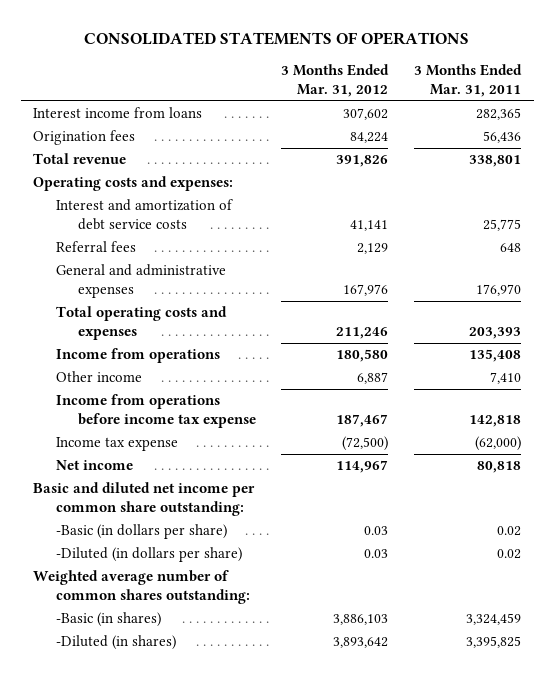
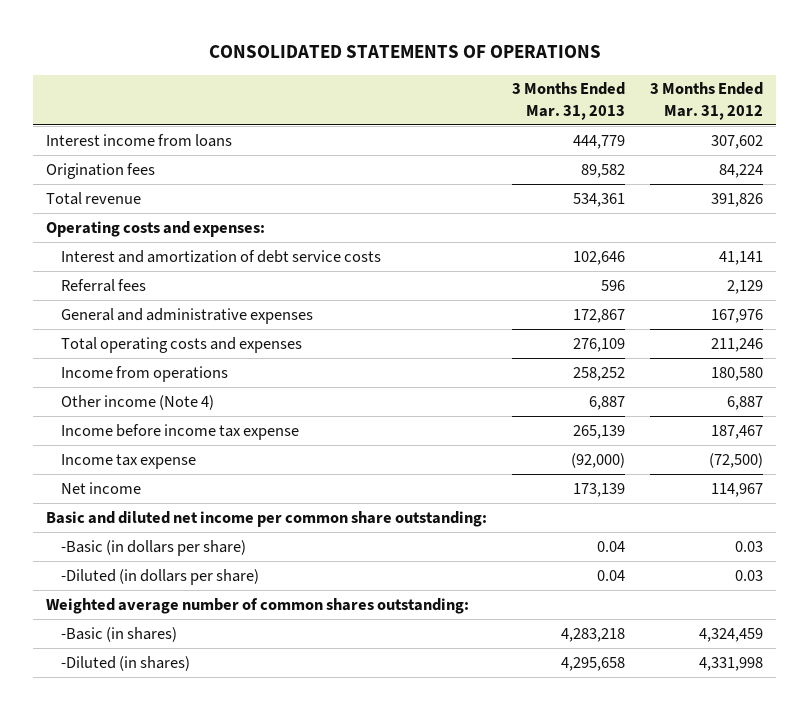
- | 3 Months Ended Mar. 31, 2012 | 3 Months Ended Mar. 31, 2011
+ | 3 Months Ended Mar. 31, 2013 | 3 Months Ended Mar. 31, 2012
- Other income | 6,887 | 7,410
- Income from operations before income tax expense | 187,467 | 142,818
+ Other income (Note 4) | 6,887 | 6,887
+ Income before income tax expense | 265,139 | 187,467
- -Basic (in shares) | 3,886,103 | 3,324,459
- -Diluted (in shares) | 3,893,642 | 3,395,825
+ -Basic (in shares) | 4,283,218 | 4,324,459
+ -Diluted (in shares) | 4,295,658 | 4,331,998

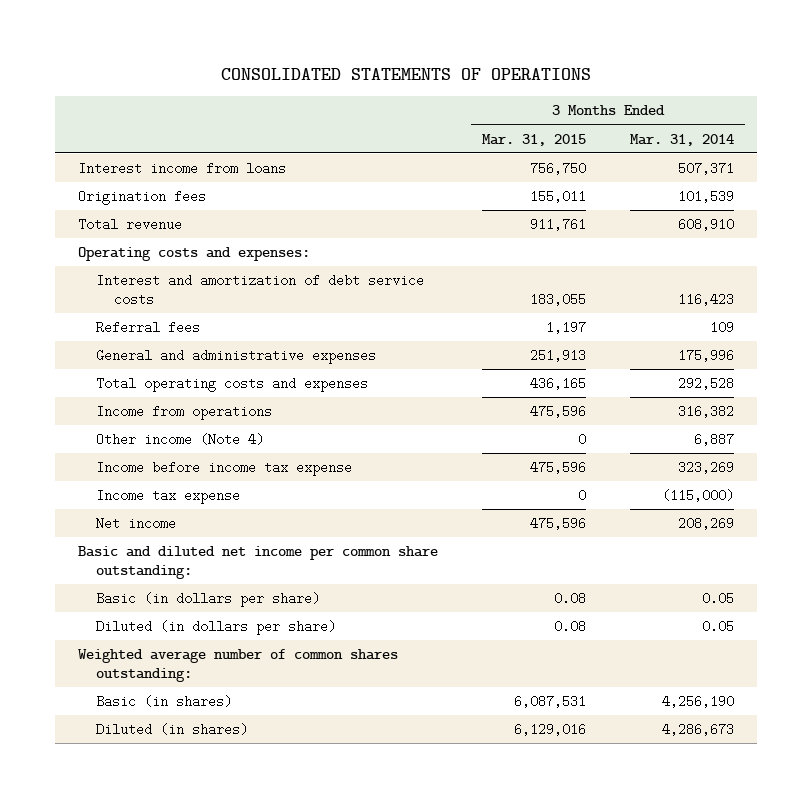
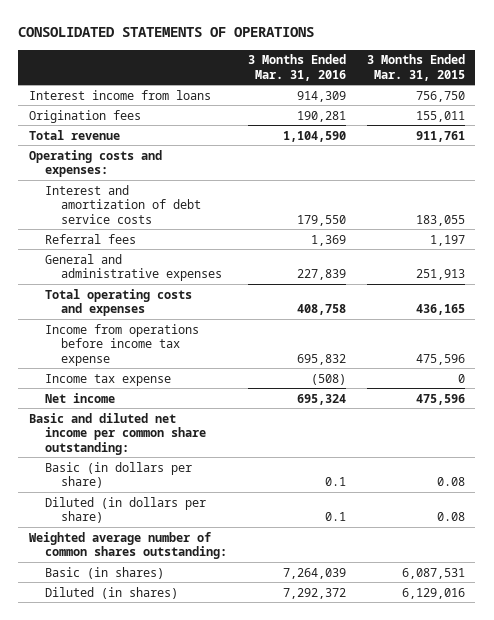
- | 3 Months Ended Mar. 31, 2015 | 3 Months Ended Mar. 31, 2014
+ | 3 Months Ended Mar. 31, 2016 | 3 Months Ended Mar. 31, 2015
- Income from operations | 475,596 | 316,382
- Other income (Note 4) | 0 | 6,887
- Income before income tax expense | 475,596 | 323,269
+ Income from operations before income tax expense | 695,832 | 475,596

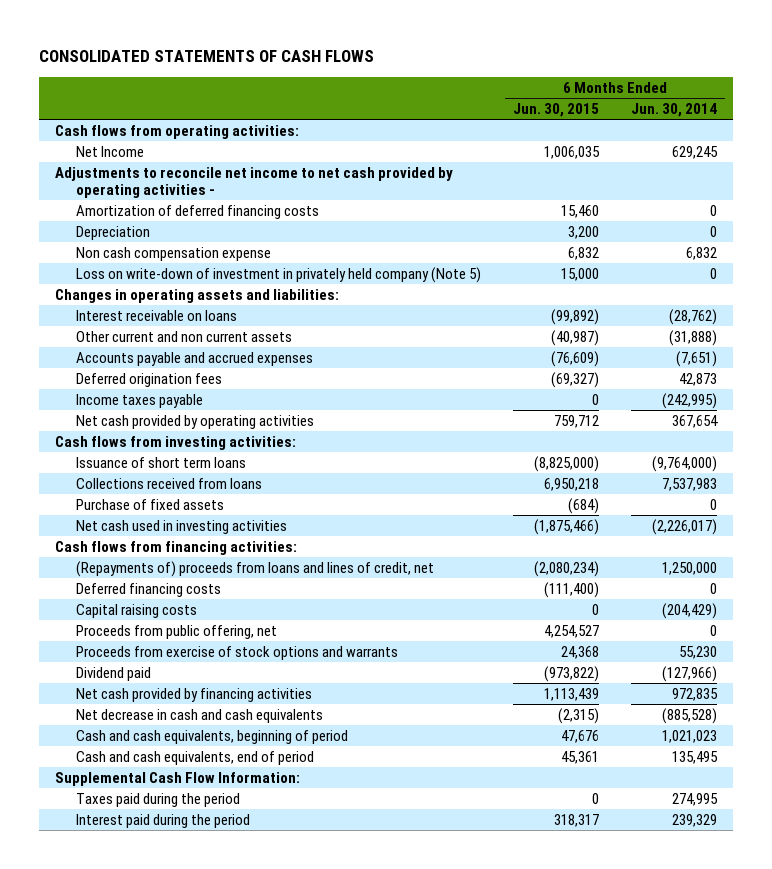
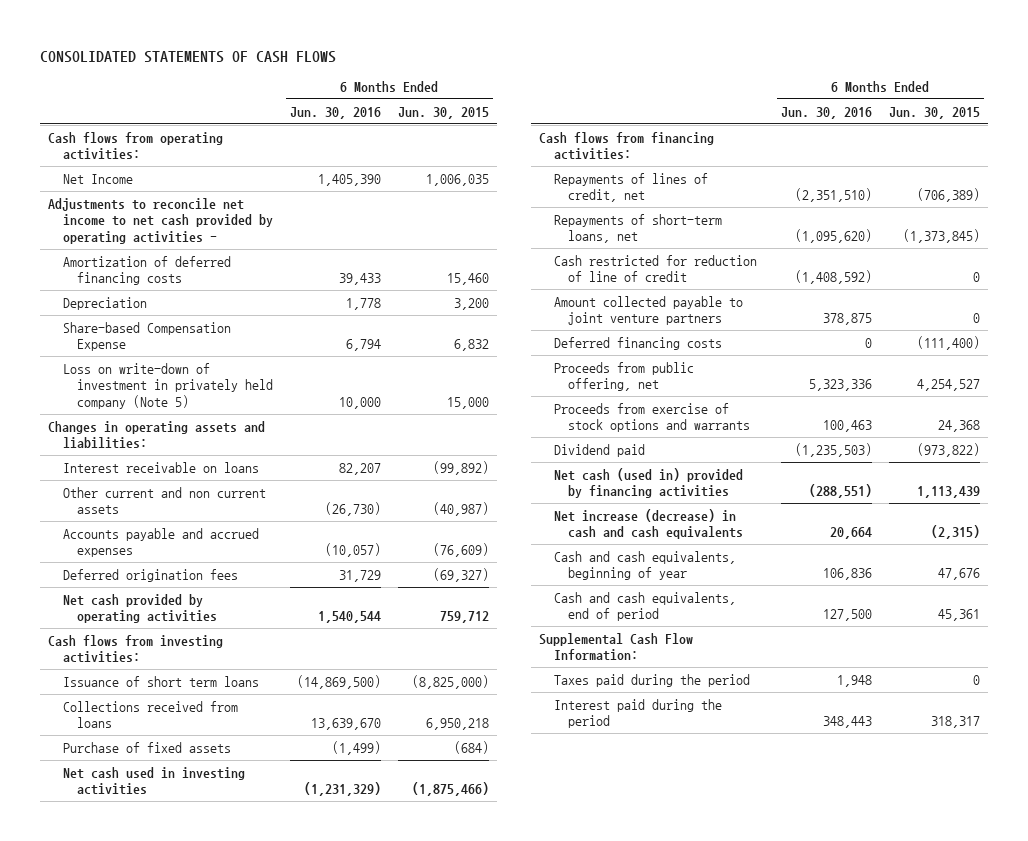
- | 6 Months Ended Jun. 30, 2015 | 6 Months Ended Jun. 30, 2014
+ | 6 Months Ended Jun. 30, 2016 | 6 Months Ended Jun. 30, 2015
- Non cash compensation expense | 6,832 | 6,832
+ Share-based Compensation Expense | 6,794 | 6,832
- Income taxes payable | 0 | (242,995)
- (Repayments of) proceeds from loans and lines of credit, net | (2,080,234) | 1,250,000
+ Repayments of lines of credit, net | (2,351,510) | (706,389)
+ Repayments of short-term loans, net | (1,095,620) | (1,373,845)
+ Cash restricted for reduction of line of credit | (1,408,592) | 0
+ Amount collected payable to joint venture partners | 378,875 | 0
- Capital raising costs | 0 | (204,429)
- Net cash provided by financing activities | 1,113,439 | 972,835
- Net decrease in cash and cash equivalents | (2,315) | (885,528)
- Cash and cash equivalents, beginning of period | 47,676 | 1,021,023
+ Net cash (used in) provided by financing activities | (288,551) | 1,113,439
+ Net increase (decrease) in cash and cash equivalents | 20,664 | (2,315)
+ Cash and cash equivalents, beginning of year | 106,836 | 47,676

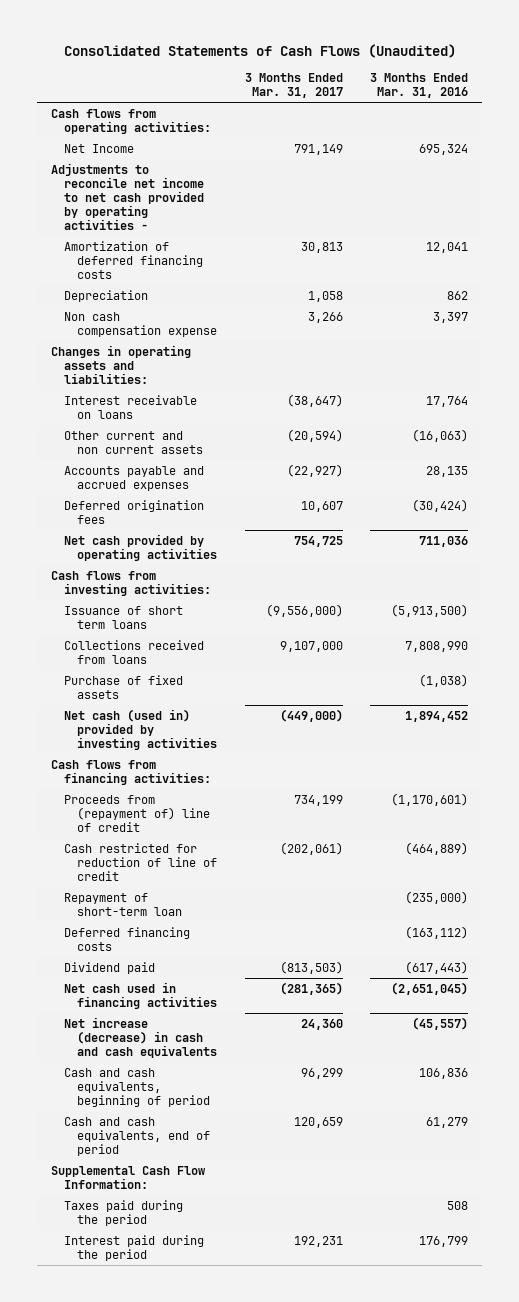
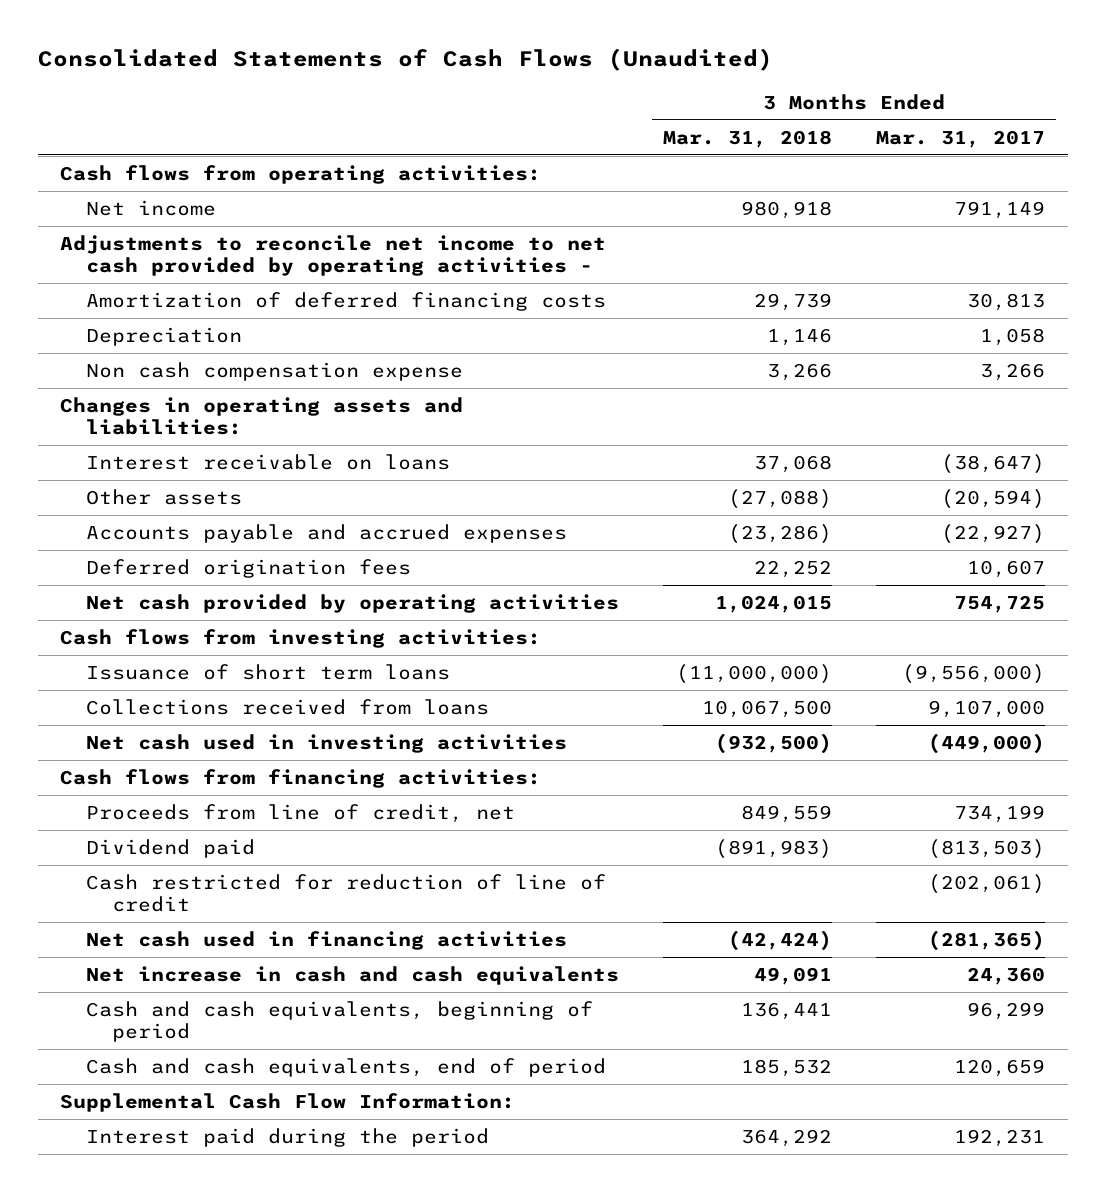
- | 3 Months Ended Mar. 31, 2017 | 3 Months Ended Mar. 31, 2016
+ | 3 Months Ended Mar. 31, 2018 | 3 Months Ended Mar. 31, 2017
- Net Income | 791,149 | 695,324
+ Net income | 980,918 | 791,149
- Other current and non current assets | (20,594) | (16,063)
+ Other assets | (27,088) | (20,594)
- Purchase of fixed assets | | (1,038)
- Net cash (used in) provided by investing activities | (449,000) | 1,894,452
+ Net cash used in investing activities | (932,500) | (449,000)
- Proceeds from (repayment of) line of credit | 734,199 | (1,170,601)
- Repayment of short-term loan | | (235,000)
- Deferred financing costs | | (163,112)
+ Proceeds from line of credit, net | 849,559 | 734,199
moved down: Cash restricted for reduction of line of credit | | (202,061)
- Net increase (decrease) in cash and cash equivalents | 24,360 | (45,557)
+ Net increase in cash and cash equivalents | 49,091 | 24,360
- Taxes paid during the period | | 508

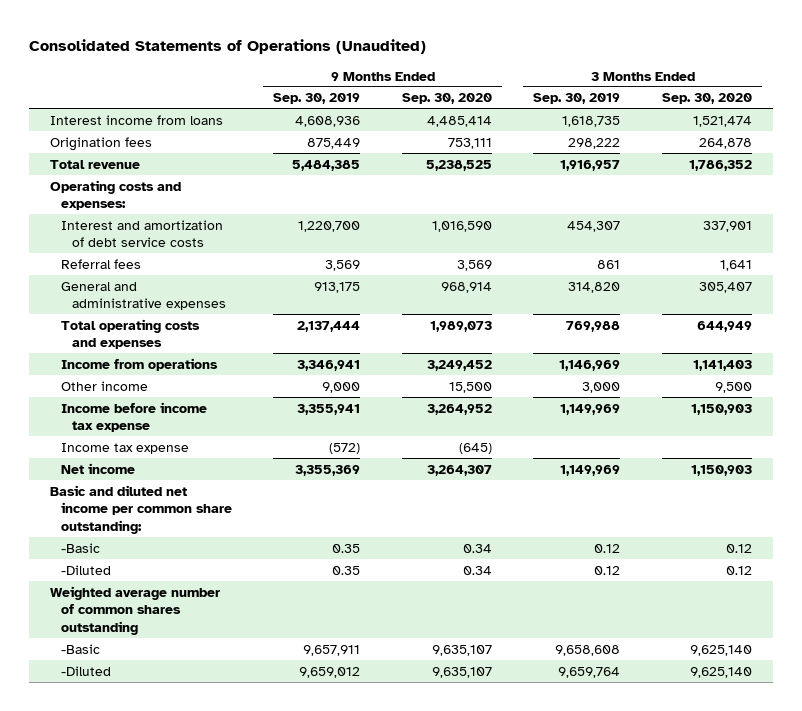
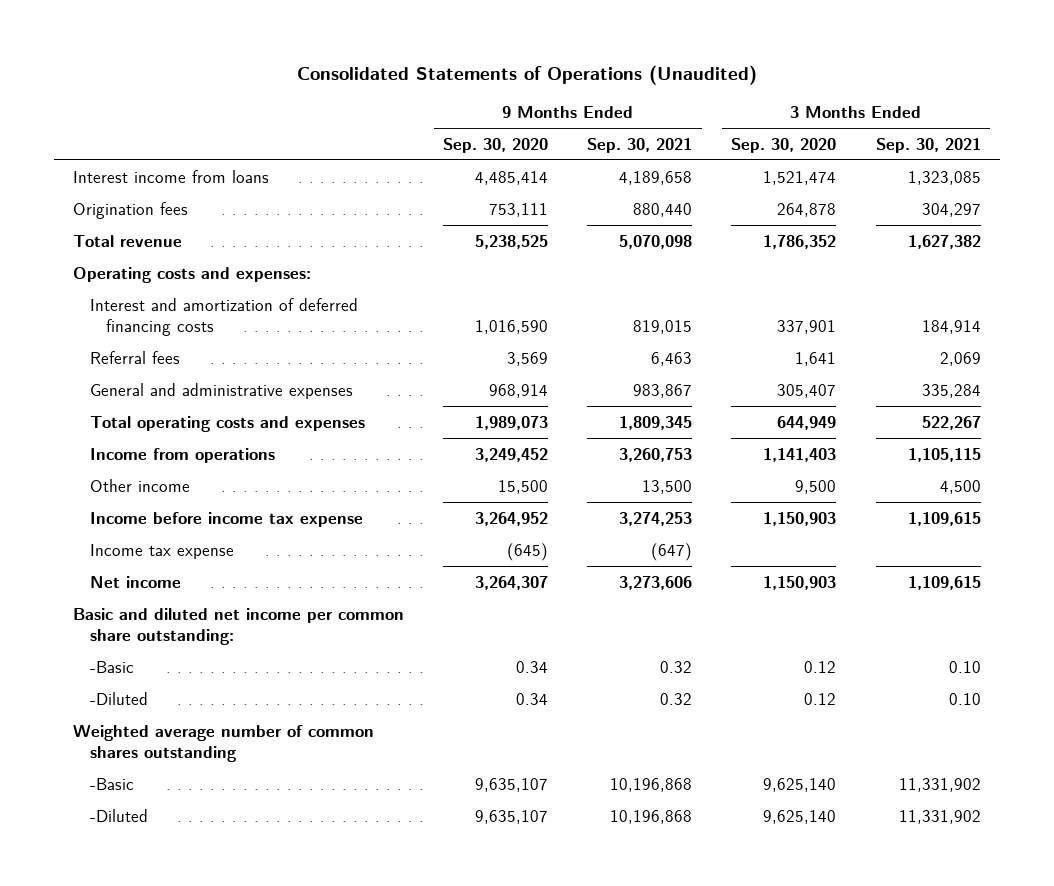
- | 9 Months Ended Sep. 30, 2019 | 9 Months Ended Sep. 30, 2020 | 3 Months Ended Sep. 30, 2019 | 3 Months Ended Sep. 30, 2020
+ | 9 Months Ended Sep. 30, 2020 | 9 Months Ended Sep. 30, 2021 | 3 Months Ended Sep. 30, 2020 | 3 Months Ended Sep. 30, 2021
- Interest and amortization of debt service costs | 1,220,700 | 1,016,590 | 454,307 | 337,901
+ Interest and amortization of deferred financing costs | 1,016,590 | 819,015 | 337,901 | 184,914

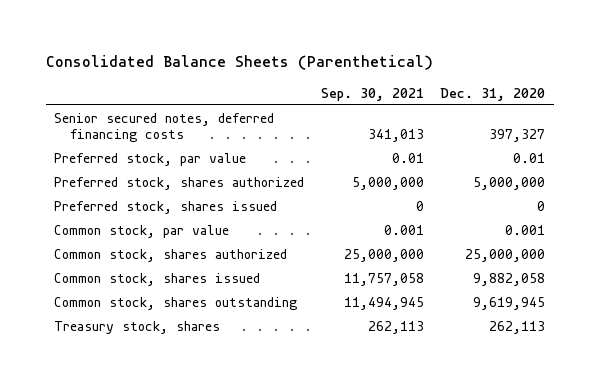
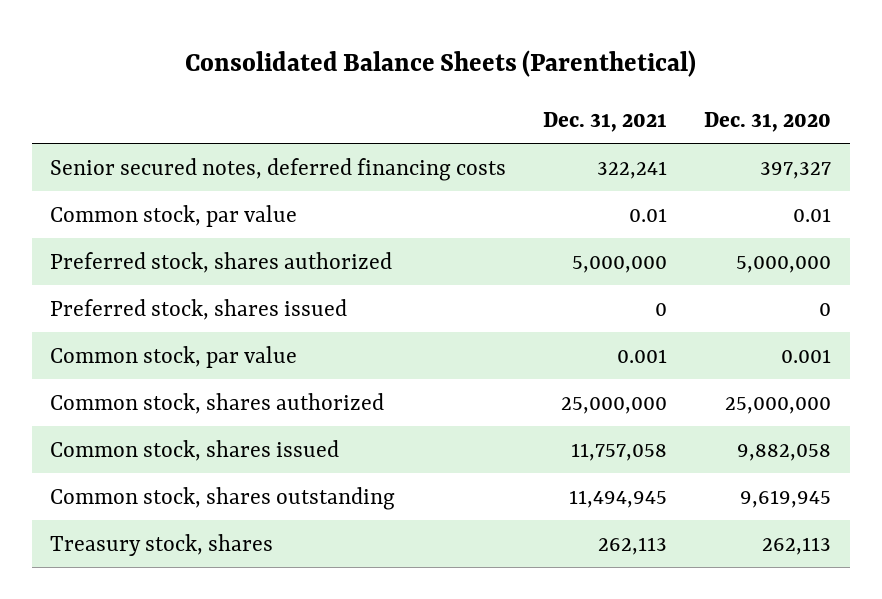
- | Sep. 30, 2021 | Dec. 31, 2020
+ | Dec. 31, 2021 | Dec. 31, 2020
- Preferred stock, par value | 0.01 | 0.01
+ Common stock, par value | 0.01 | 0.01

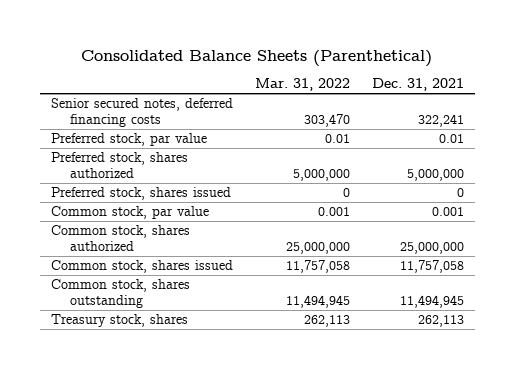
- | Dec. 31, 2021 | Dec. 31, 2020
+ | Mar. 31, 2022 | Dec. 31, 2021
- Common stock, par value | 0.01 | 0.01
+ Preferred stock, par value | 0.01 | 0.01

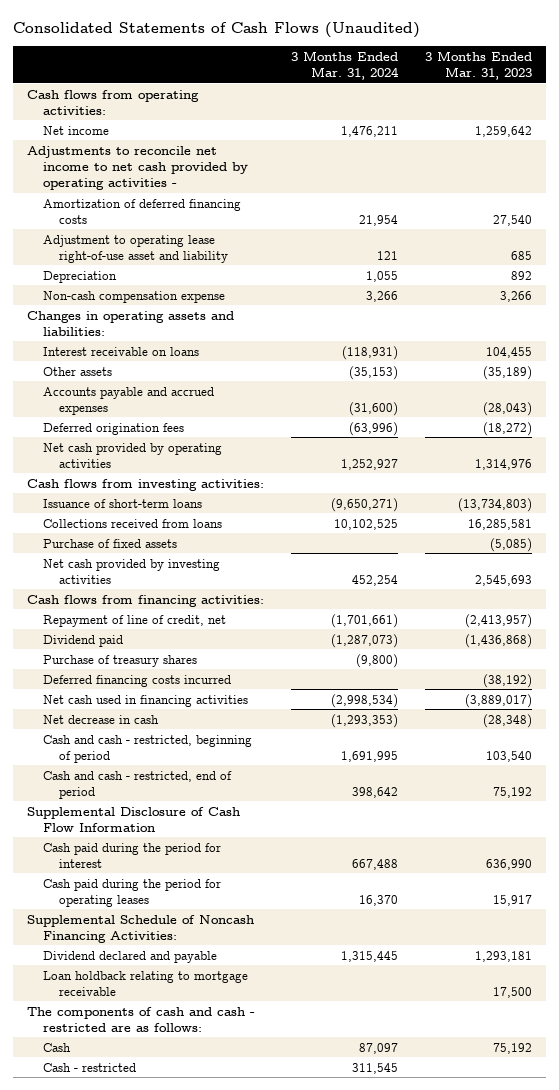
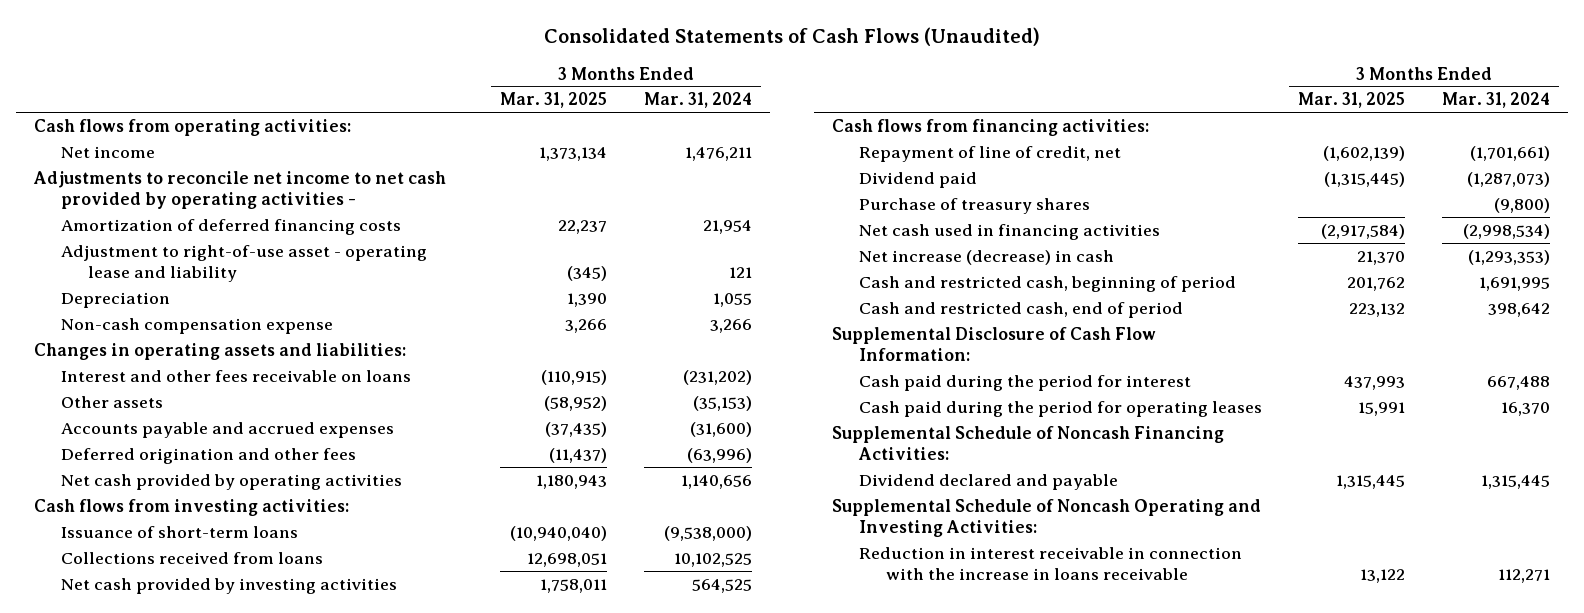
- | 3 Months Ended Mar. 31, 2024 | 3 Months Ended Mar. 31, 2023
+ | 3 Months Ended Mar. 31, 2025 | 3 Months Ended Mar. 31, 2024
- Adjustment to operating lease right-of-use asset and liability | 121 | 685
+ Adjustment to right-of-use asset - operating lease and liability | (345) | 121
- Interest receivable on loans | (118,931) | 104,455
+ Interest and other fees receivable on loans | (110,915) | (231,202)
- Deferred origination fees | (63,996) | (18,272)
- Net cash provided by operating activities | 1,252,927 | 1,314,976
+ Deferred origination and other fees | (11,437) | (63,996)
+ Net cash provided by operating activities | 1,180,943 | 1,140,656
- Issuance of short-term loans | (9,650,271) | (13,734,803)
+ Issuance of short-term loans | (10,940,040) | (9,538,000)
- Purchase of fixed assets | | (5,085)
- Net cash provided by investing activities | 452,254 | 2,545,693
+ Net cash provided by investing activities | 1,758,011 | 564,525
- Deferred financing costs incurred | | (38,192)
- Net decrease in cash | (1,293,353) | (28,348)
- Cash and cash - restricted, beginning of period | 1,691,995 | 103,540
- Cash and cash - restricted, end of period | 398,642 | 75,192
- Supplemental Disclosure of Cash Flow Information
+ Net increase (decrease) in cash | 21,370 | (1,293,353)
+ Cash and restricted cash, beginning of period | 201,762 | 1,691,995
+ Cash and restricted cash, end of period | 223,132 | 398,642
+ Supplemental Disclosure of Cash Flow Information:
- Loan holdback relating to mortgage receivable | | 17,500
- The components of cash and cash - restricted are as follows:
- Cash | 87,097 | 75,192
- Cash - restricted | 311,545 |
+ Supplemental Schedule of Noncash Operating and Investing Activities:
+ Reduction in interest receivable in connection with the increase in loans receivable | 13,122 | 112,271

